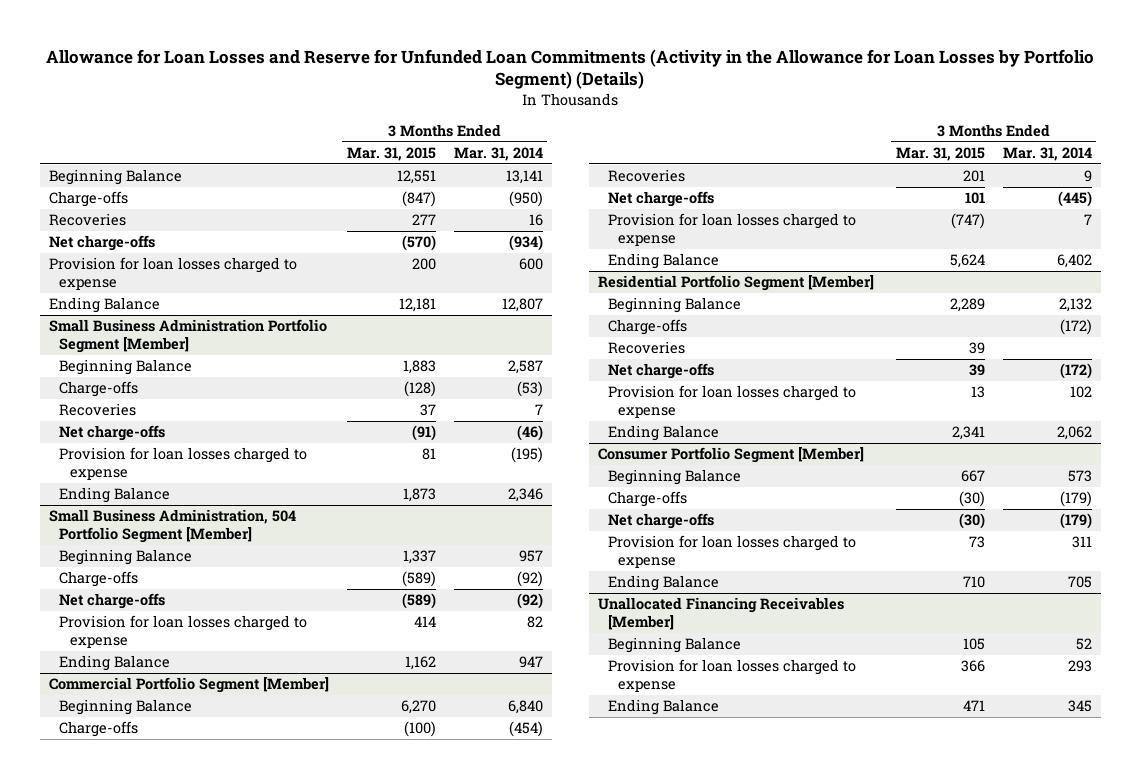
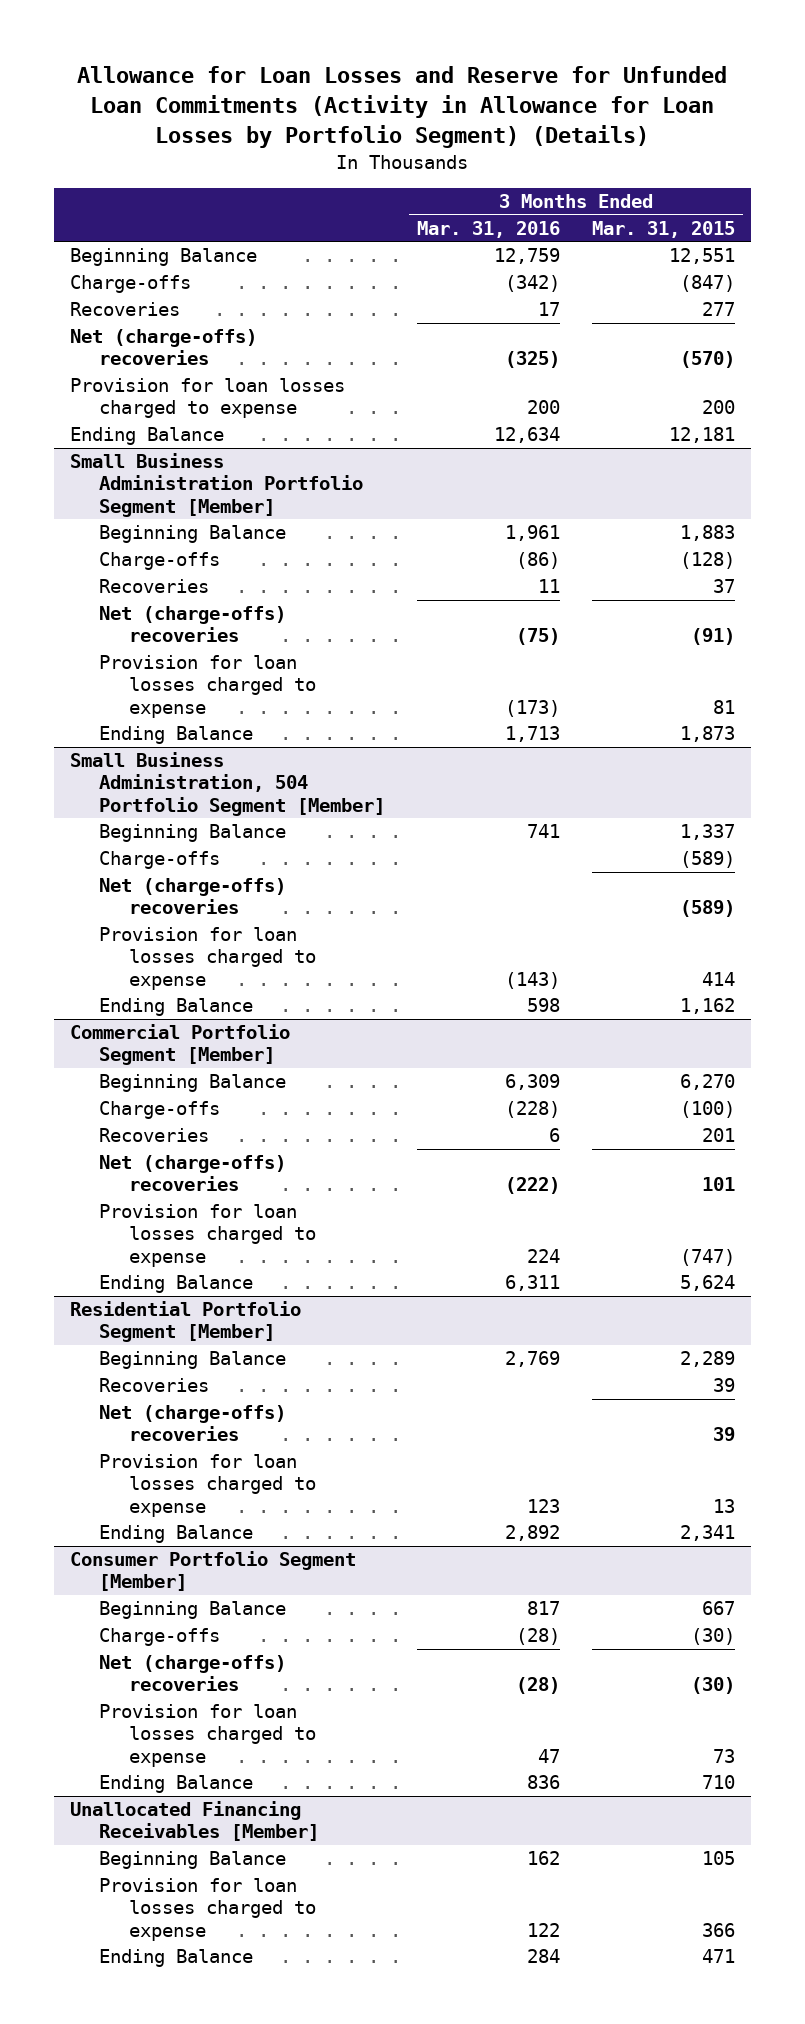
- Allowance for Loan Losses and Reserve for Unfunded Loan Commitments (Activity in the Allowance for Loan Losses by Portfolio Segment) (Details)
+ Allowance for Loan Losses and Reserve for Unfunded Loan Commitments (Activity in Allowance for Loan Losses by Portfolio Segment) (Details)
- | 3 Months Ended Mar. 31, 2015 | 3 Months Ended Mar. 31, 2014
+ | 3 Months Ended Mar. 31, 2016 | 3 Months Ended Mar. 31, 2015
- Net charge-offs | (570) | (934)
+ Net (charge-offs) recoveries | (325) | (570)
@ Small Business Administration Portfolio Segment [Member]
- Net charge-offs | (91) | (46)
+ Net (charge-offs) recoveries | (75) | (91)
@ Small Business Administration, 504 Portfolio Segment [Member]
- Net charge-offs | (589) | (92)
+ Net (charge-offs) recoveries | | (589)
@ Commercial Portfolio Segment [Member]
- Net charge-offs | 101 | (445)
+ Net (charge-offs) recoveries | (222) | 101
@ Residential Portfolio Segment [Member]
- Charge-offs | | (172)
- Net charge-offs | 39 | (172)
+ Net (charge-offs) recoveries | | 39
@ Consumer Portfolio Segment [Member]
- Net charge-offs | (30) | (179)
+ Net (charge-offs) recoveries | (28) | (30)

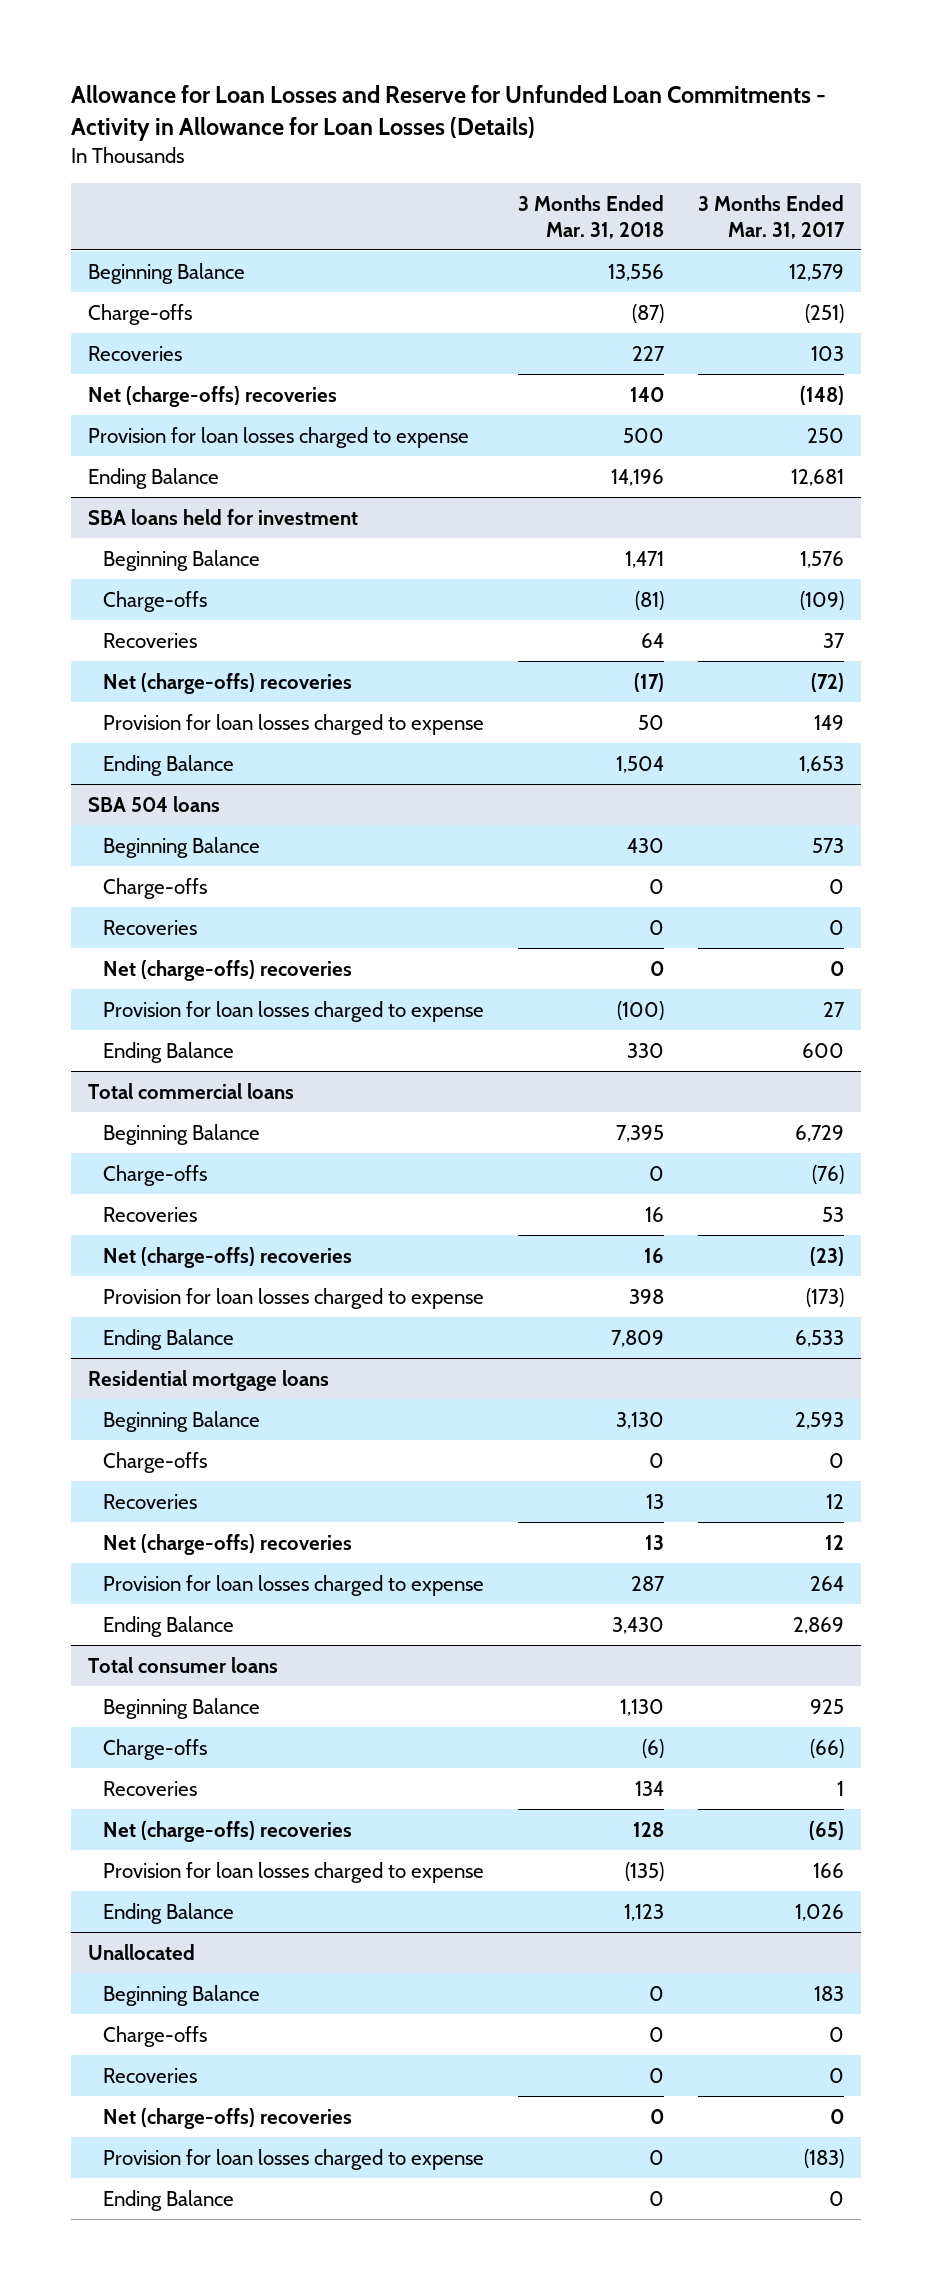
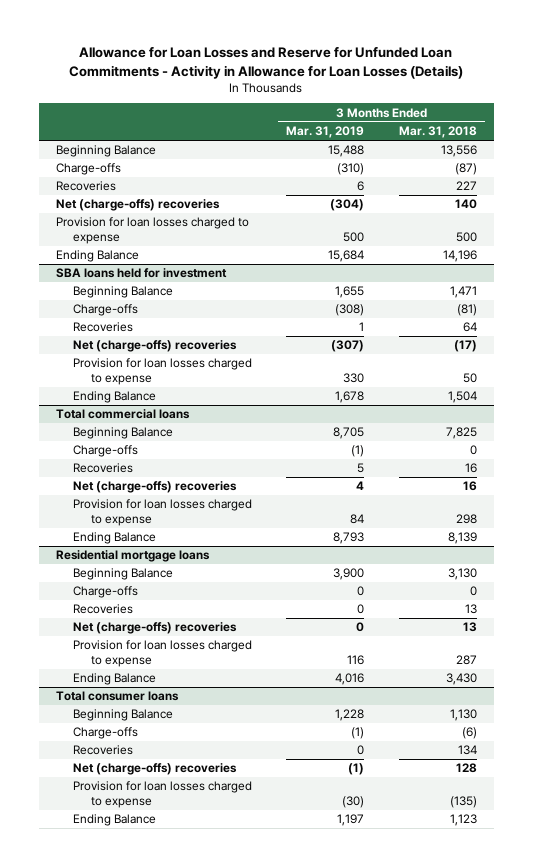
- | 3 Months Ended Mar. 31, 2018 | 3 Months Ended Mar. 31, 2017
+ | 3 Months Ended Mar. 31, 2019 | 3 Months Ended Mar. 31, 2018
- SBA 504 loans
- Beginning Balance | 430 | 573
- Charge-offs | 0 | 0
- Recoveries | 0 | 0
- Net (charge-offs) recoveries | 0 | 0
- Provision for loan losses charged to expense | (100) | 27
- Ending Balance | 330 | 600
@ Total commercial loans
- Beginning Balance | 7,395 | 6,729
+ Beginning Balance | 8,705 | 7,825
- Provision for loan losses charged to expense | 398 | (173)
- Ending Balance | 7,809 | 6,533
+ Provision for loan losses charged to expense | 84 | 298
+ Ending Balance | 8,793 | 8,139
- Unallocated
- Beginning Balance | 0 | 183
- Charge-offs | 0 | 0
- Recoveries | 0 | 0
- Net (charge-offs) recoveries | 0 | 0
- Provision for loan losses charged to expense | 0 | (183)
- Ending Balance | 0 | 0

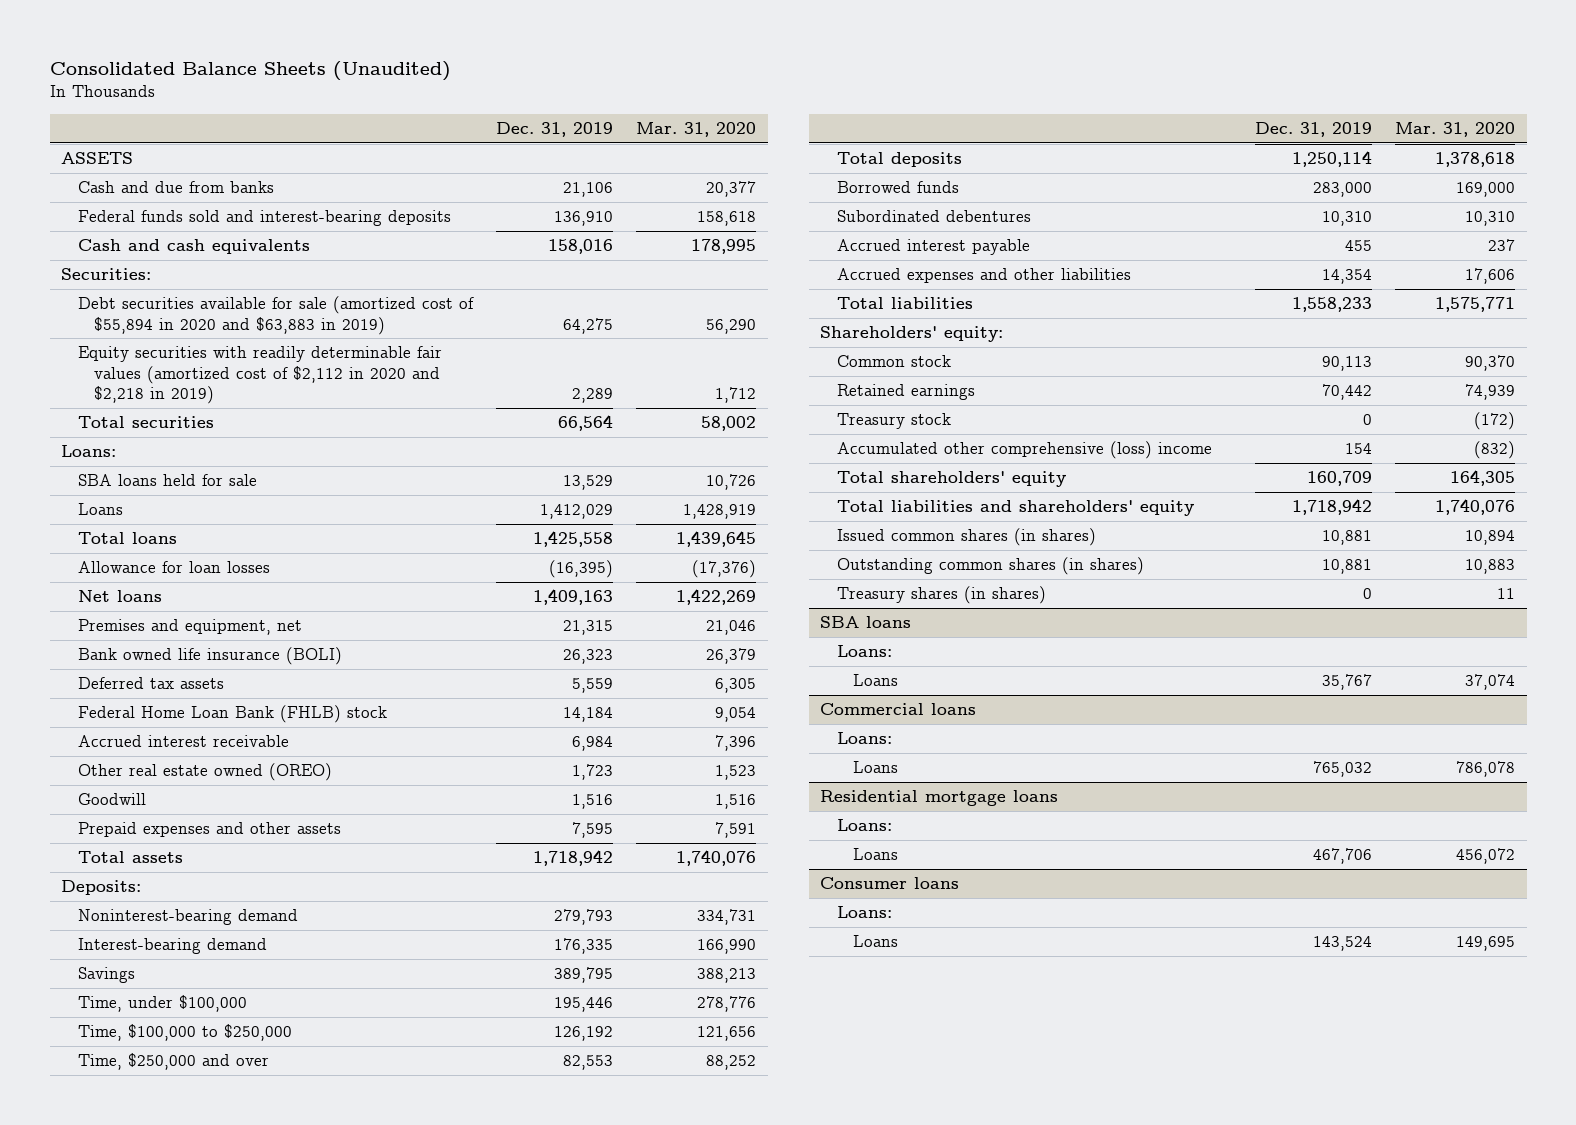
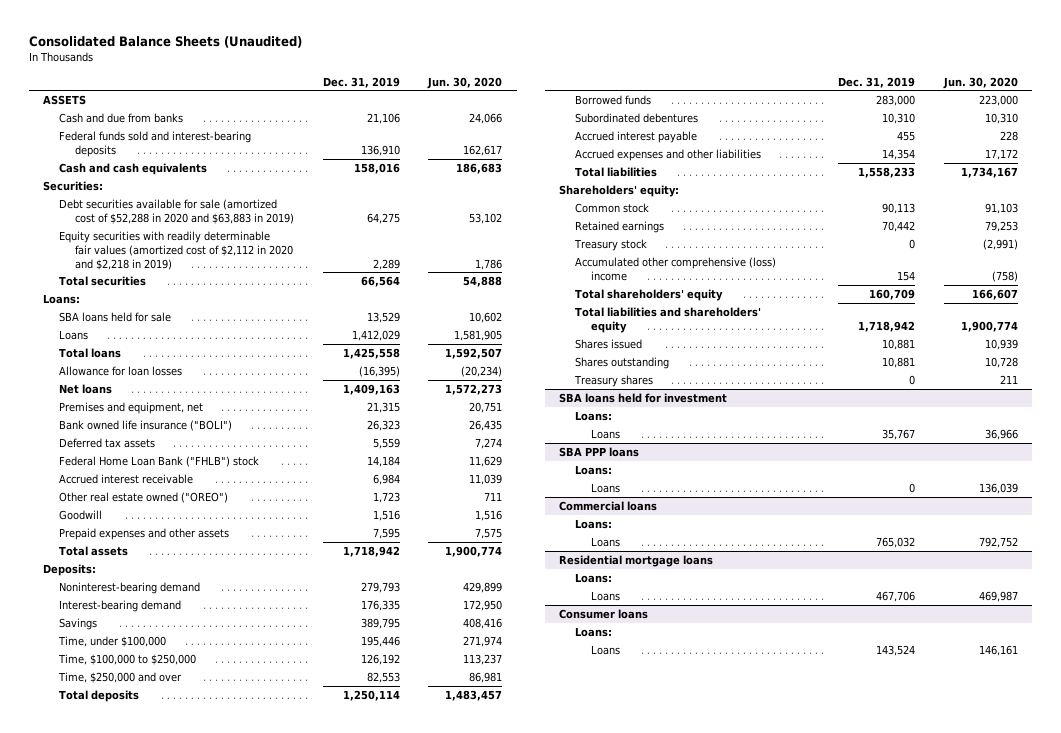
- | Dec. 31, 2019 | Mar. 31, 2020
+ | Dec. 31, 2019 | Jun. 30, 2020
- Debt securities available for sale (amortized cost of $55,894 in 2020 and $63,883 in 2019) | 64,275 | 56,290
+ Debt securities available for sale (amortized cost of $52,288 in 2020 and $63,883 in 2019) | 64,275 | 53,102
- Bank owned life insurance (BOLI) | 26,323 | 26,379
+ Bank owned life insurance ("BOLI") | 26,323 | 26,435
- Federal Home Loan Bank (FHLB) stock | 14,184 | 9,054
+ Federal Home Loan Bank ("FHLB") stock | 14,184 | 11,629
- Other real estate owned (OREO) | 1,723 | 1,523
+ Other real estate owned ("OREO") | 1,723 | 711
- Issued common shares (in shares) | 10,881 | 10,894
- Outstanding common shares (in shares) | 10,881 | 10,883
- Treasury shares (in shares) | 0 | 11
- SBA loans
+ Shares issued | 10,881 | 10,939
+ Shares outstanding | 10,881 | 10,728
+ Treasury shares | 0 | 211
+ SBA loans held for investment
+ SBA PPP loans
+ Loans:
+ Loans | 0 | 136,039

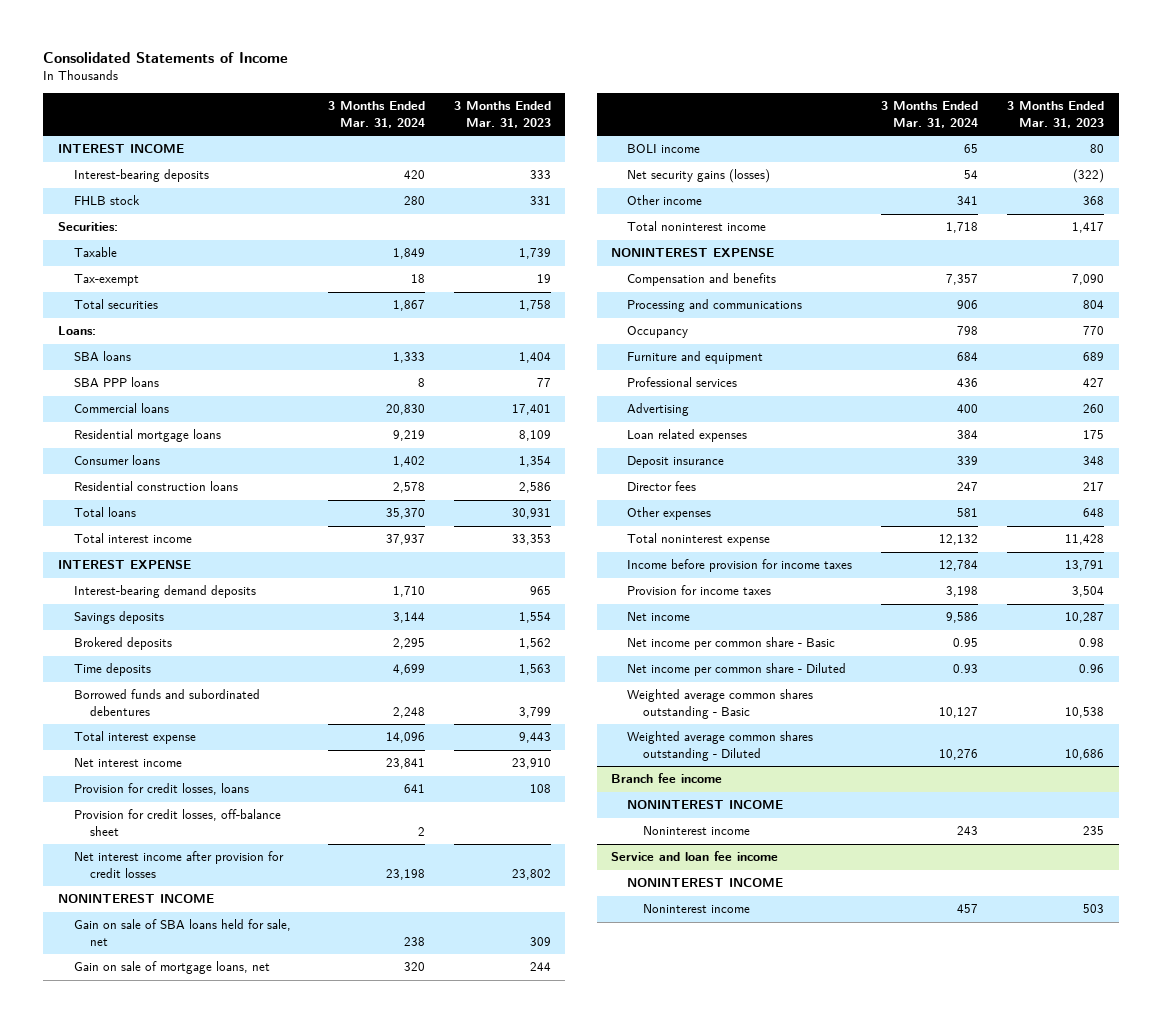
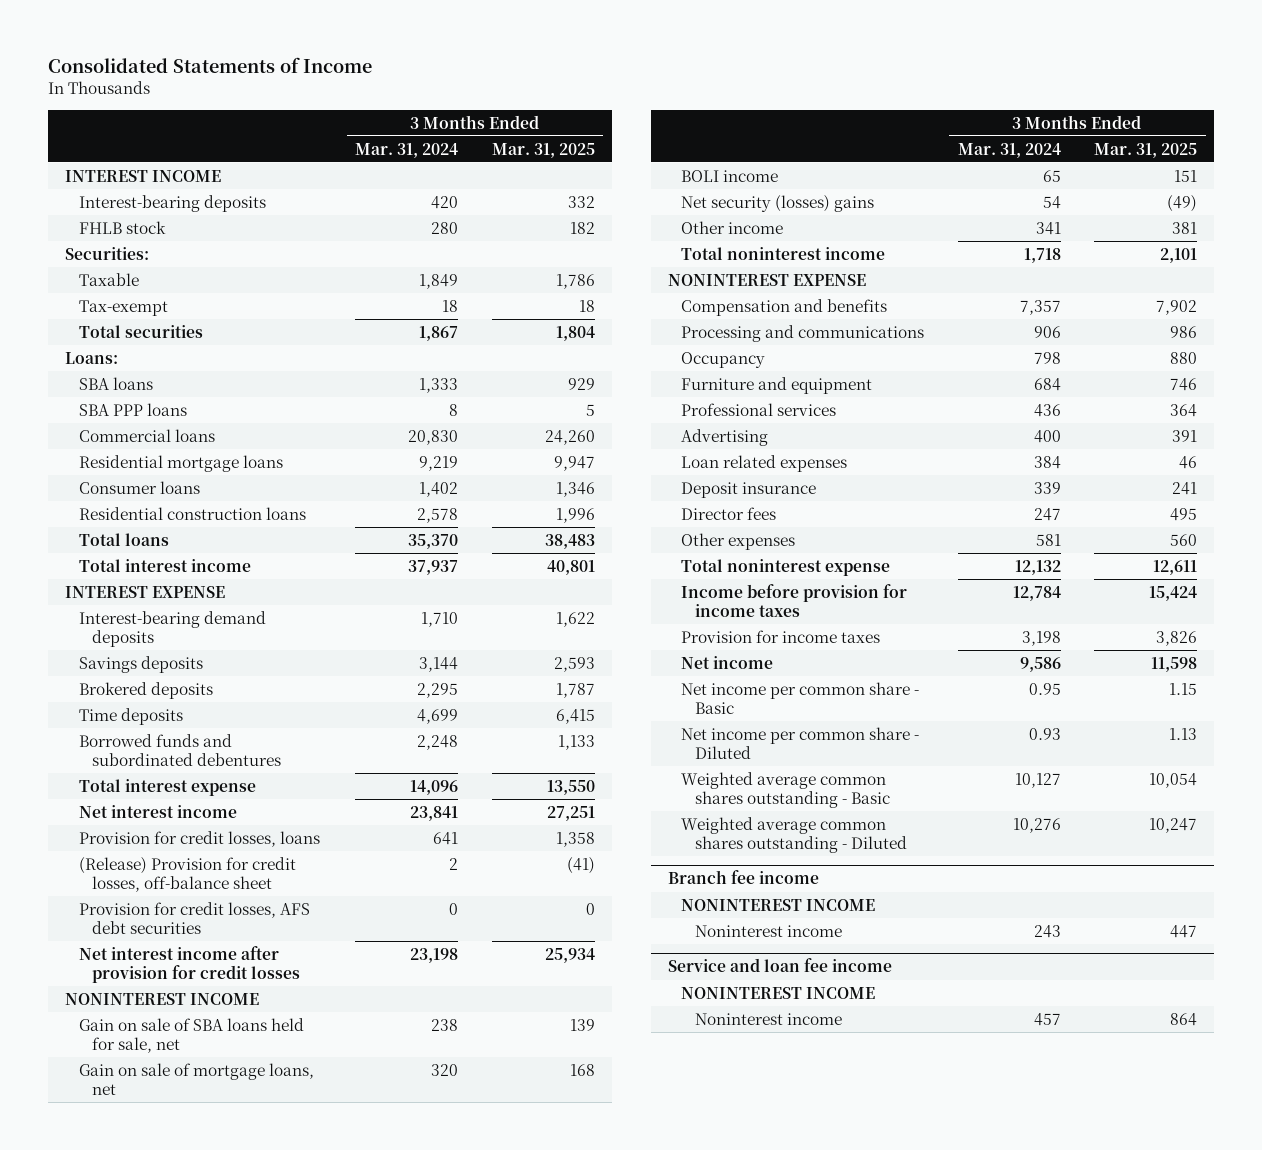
- | 3 Months Ended Mar. 31, 2024 | 3 Months Ended Mar. 31, 2023
+ | 3 Months Ended Mar. 31, 2024 | 3 Months Ended Mar. 31, 2025
- Provision for credit losses, off-balance sheet | 2 |
+ (Release) Provision for credit losses, off-balance sheet | 2 | (41)
+ Provision for credit losses, AFS debt securities | 0 | 0
- Net security gains (losses) | 54 | (322)
+ Net security (losses) gains | 54 | (49)

